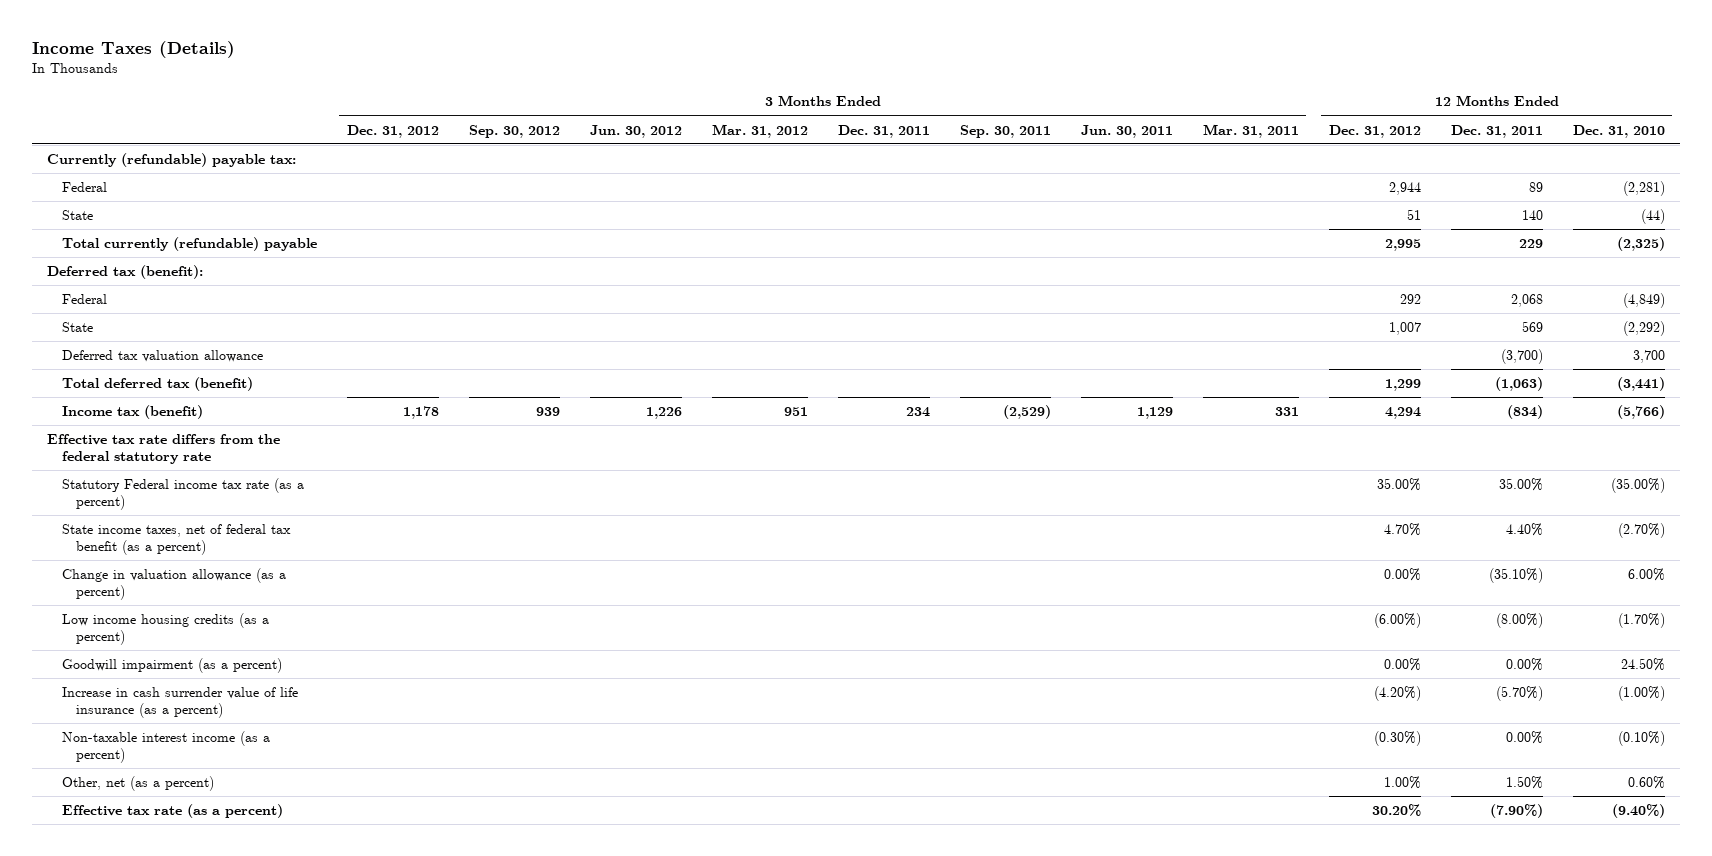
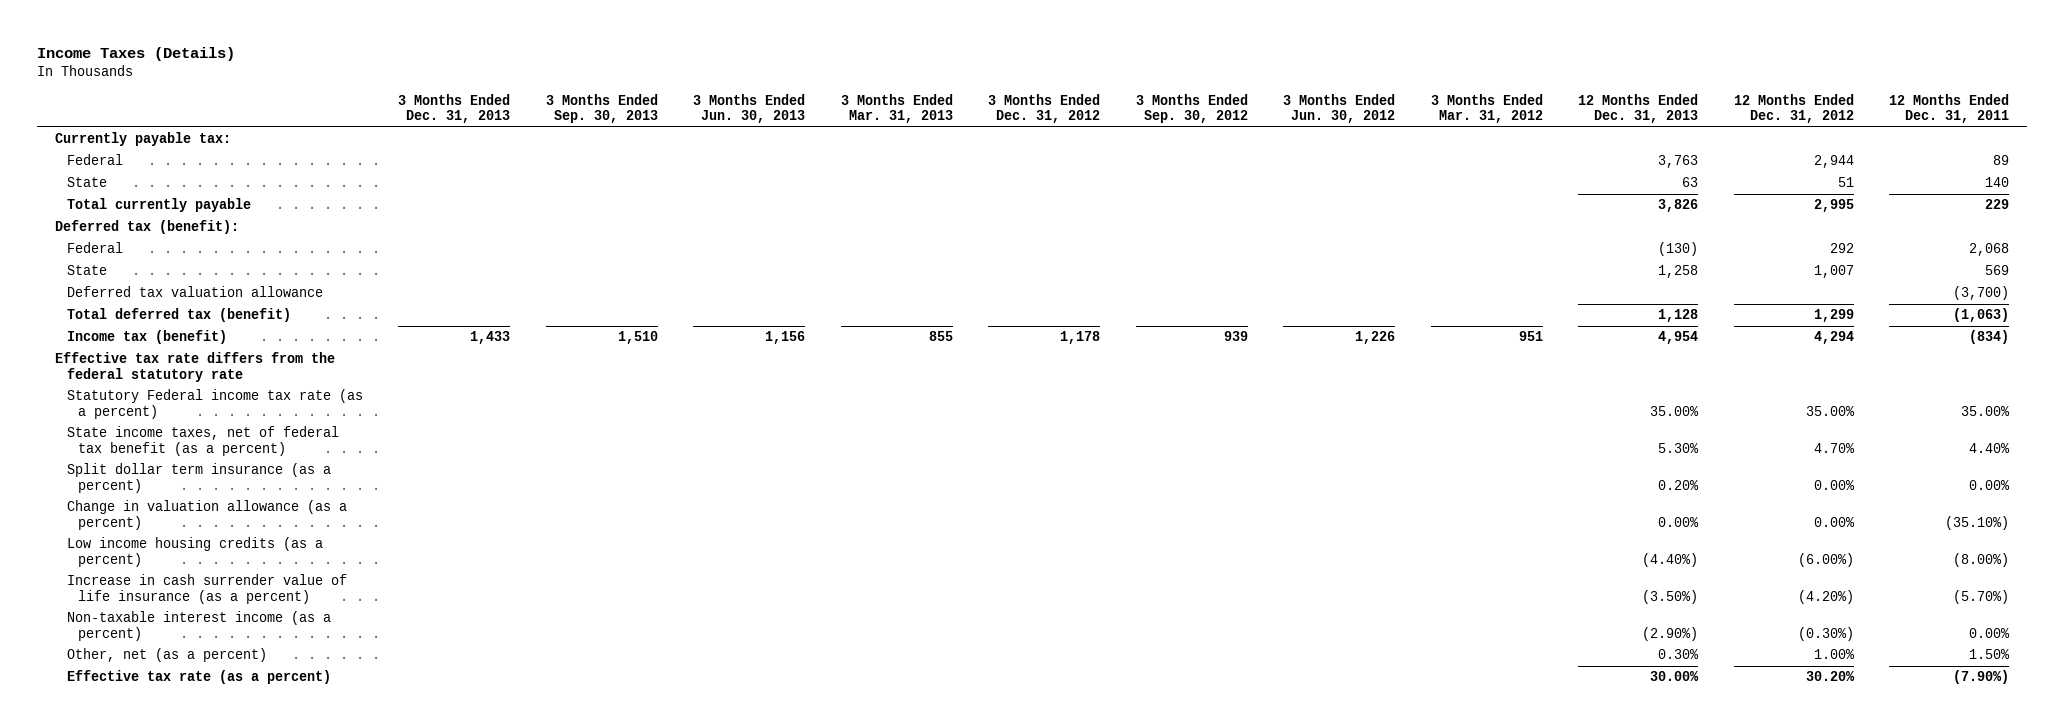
- | 3 Months Ended Dec. 31, 2012 | 3 Months Ended Sep. 30, 2012 | 3 Months Ended Jun. 30, 2012 | 3 Months Ended Mar. 31, 2012 | 3 Months Ended Dec. 31, 2011 | 3 Months Ended Sep. 30, 2011 | 3 Months Ended Jun. 30, 2011 | 3 Months Ended Mar. 31, 2011 | 12 Months Ended Dec. 31, 2012 | 12 Months Ended Dec. 31, 2011 | 12 Months Ended Dec. 31, 2010
+ | 3 Months Ended Dec. 31, 2013 | 3 Months Ended Sep. 30, 2013 | 3 Months Ended Jun. 30, 2013 | 3 Months Ended Mar. 31, 2013 | 3 Months Ended Dec. 31, 2012 | 3 Months Ended Sep. 30, 2012 | 3 Months Ended Jun. 30, 2012 | 3 Months Ended Mar. 31, 2012 | 12 Months Ended Dec. 31, 2013 | 12 Months Ended Dec. 31, 2012 | 12 Months Ended Dec. 31, 2011
- Currently (refundable) payable tax:
+ Currently payable tax:
- Total currently (refundable) payable | | | | | | | | | 2,995 | 229 | (2,325)
+ Total currently payable | | | | | | | | | 3,826 | 2,995 | 229
+ Split dollar term insurance (as a percent) | | | | | | | | | 0.20% | 0.00% | 0.00%
- Goodwill impairment (as a percent) | | | | | | | | | 0.00% | 0.00% | 24.50%

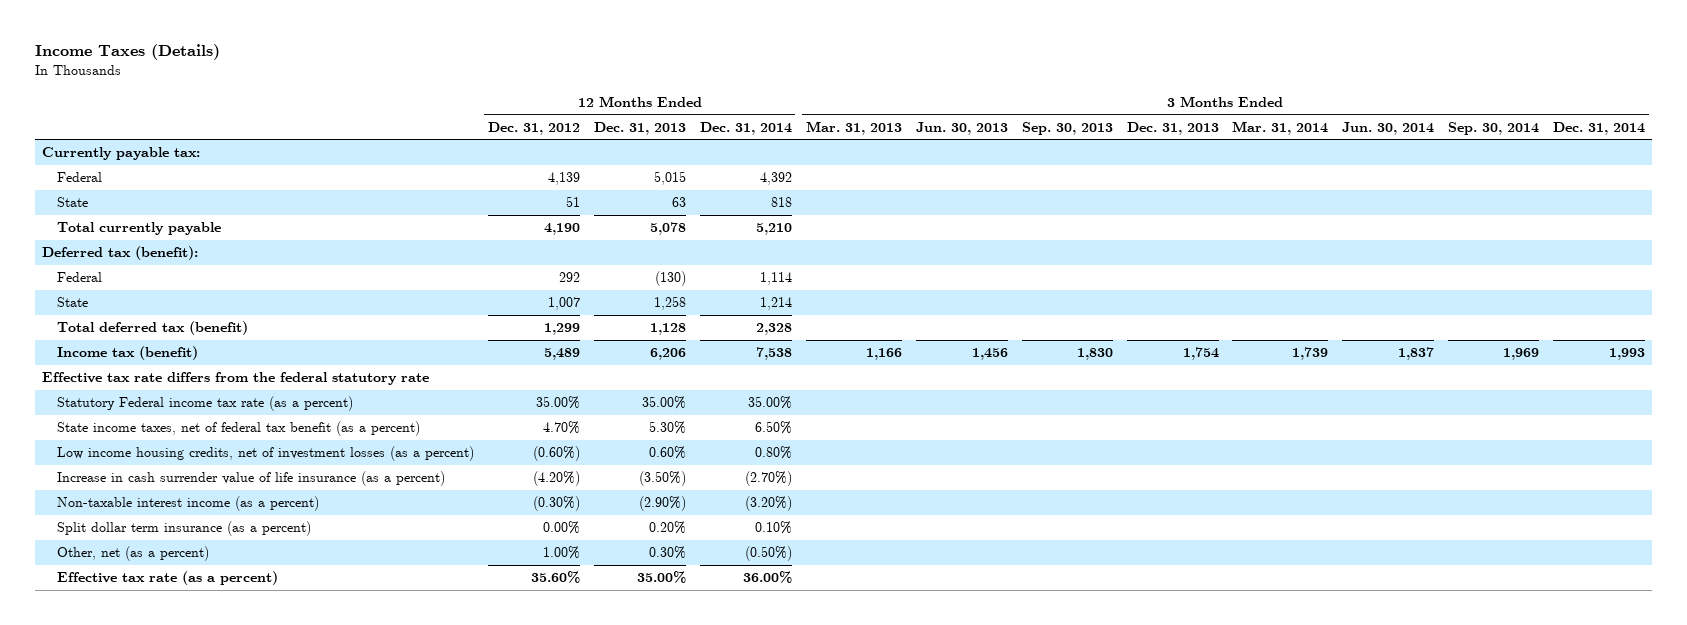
- | 3 Months Ended Dec. 31, 2013 | 3 Months Ended Sep. 30, 2013 | 3 Months Ended Jun. 30, 2013 | 3 Months Ended Mar. 31, 2013 | 3 Months Ended Dec. 31, 2012 | 3 Months Ended Sep. 30, 2012 | 3 Months Ended Jun. 30, 2012 | 3 Months Ended Mar. 31, 2012 | 12 Months Ended Dec. 31, 2013 | 12 Months Ended Dec. 31, 2012 | 12 Months Ended Dec. 31, 2011
+ | 12 Months Ended Dec. 31, 2012 | 12 Months Ended Dec. 31, 2013 | 12 Months Ended Dec. 31, 2014 | 3 Months Ended Mar. 31, 2013 | 3 Months Ended Jun. 30, 2013 | 3 Months Ended Sep. 30, 2013 | 3 Months Ended Dec. 31, 2013 | 3 Months Ended Mar. 31, 2014 | 3 Months Ended Jun. 30, 2014 | 3 Months Ended Sep. 30, 2014 | 3 Months Ended Dec. 31, 2014
- Federal | | | | | | | | | 3,763 | 2,944 | 89
+ Federal | 4,139 | 5,015 | 4,392 | | | | | | | |
- Total currently payable | | | | | | | | | 3,826 | 2,995 | 229
+ Total currently payable | 4,190 | 5,078 | 5,210 | | | | | | | |
- Deferred tax valuation allowance | | | | | | | | | | | (3,700)
- Income tax (benefit) | 1,433 | 1,510 | 1,156 | 855 | 1,178 | 939 | 1,226 | 951 | 4,954 | 4,294 | (834)
+ Income tax (benefit) | 5,489 | 6,206 | 7,538 | 1,166 | 1,456 | 1,830 | 1,754 | 1,739 | 1,837 | 1,969 | 1,993
- Change in valuation allowance (as a percent) | | | | | | | | | 0.00% | 0.00% | (35.10%)
- Low income housing credits (as a percent) | | | | | | | | | (4.40%) | (6.00%) | (8.00%)
+ Low income housing credits, net of investment losses (as a percent) | (0.60%) | 0.60% | 0.80% | | | | | | | |
moved down: Split dollar term insurance (as a percent) | 0.00% | 0.20% | 0.10% | | | | | | | |
- Effective tax rate (as a percent) | | | | | | | | | 30.00% | 30.20% | (7.90%)
+ Effective tax rate (as a percent) | 35.60% | 35.00% | 36.00% | | | | | | | |

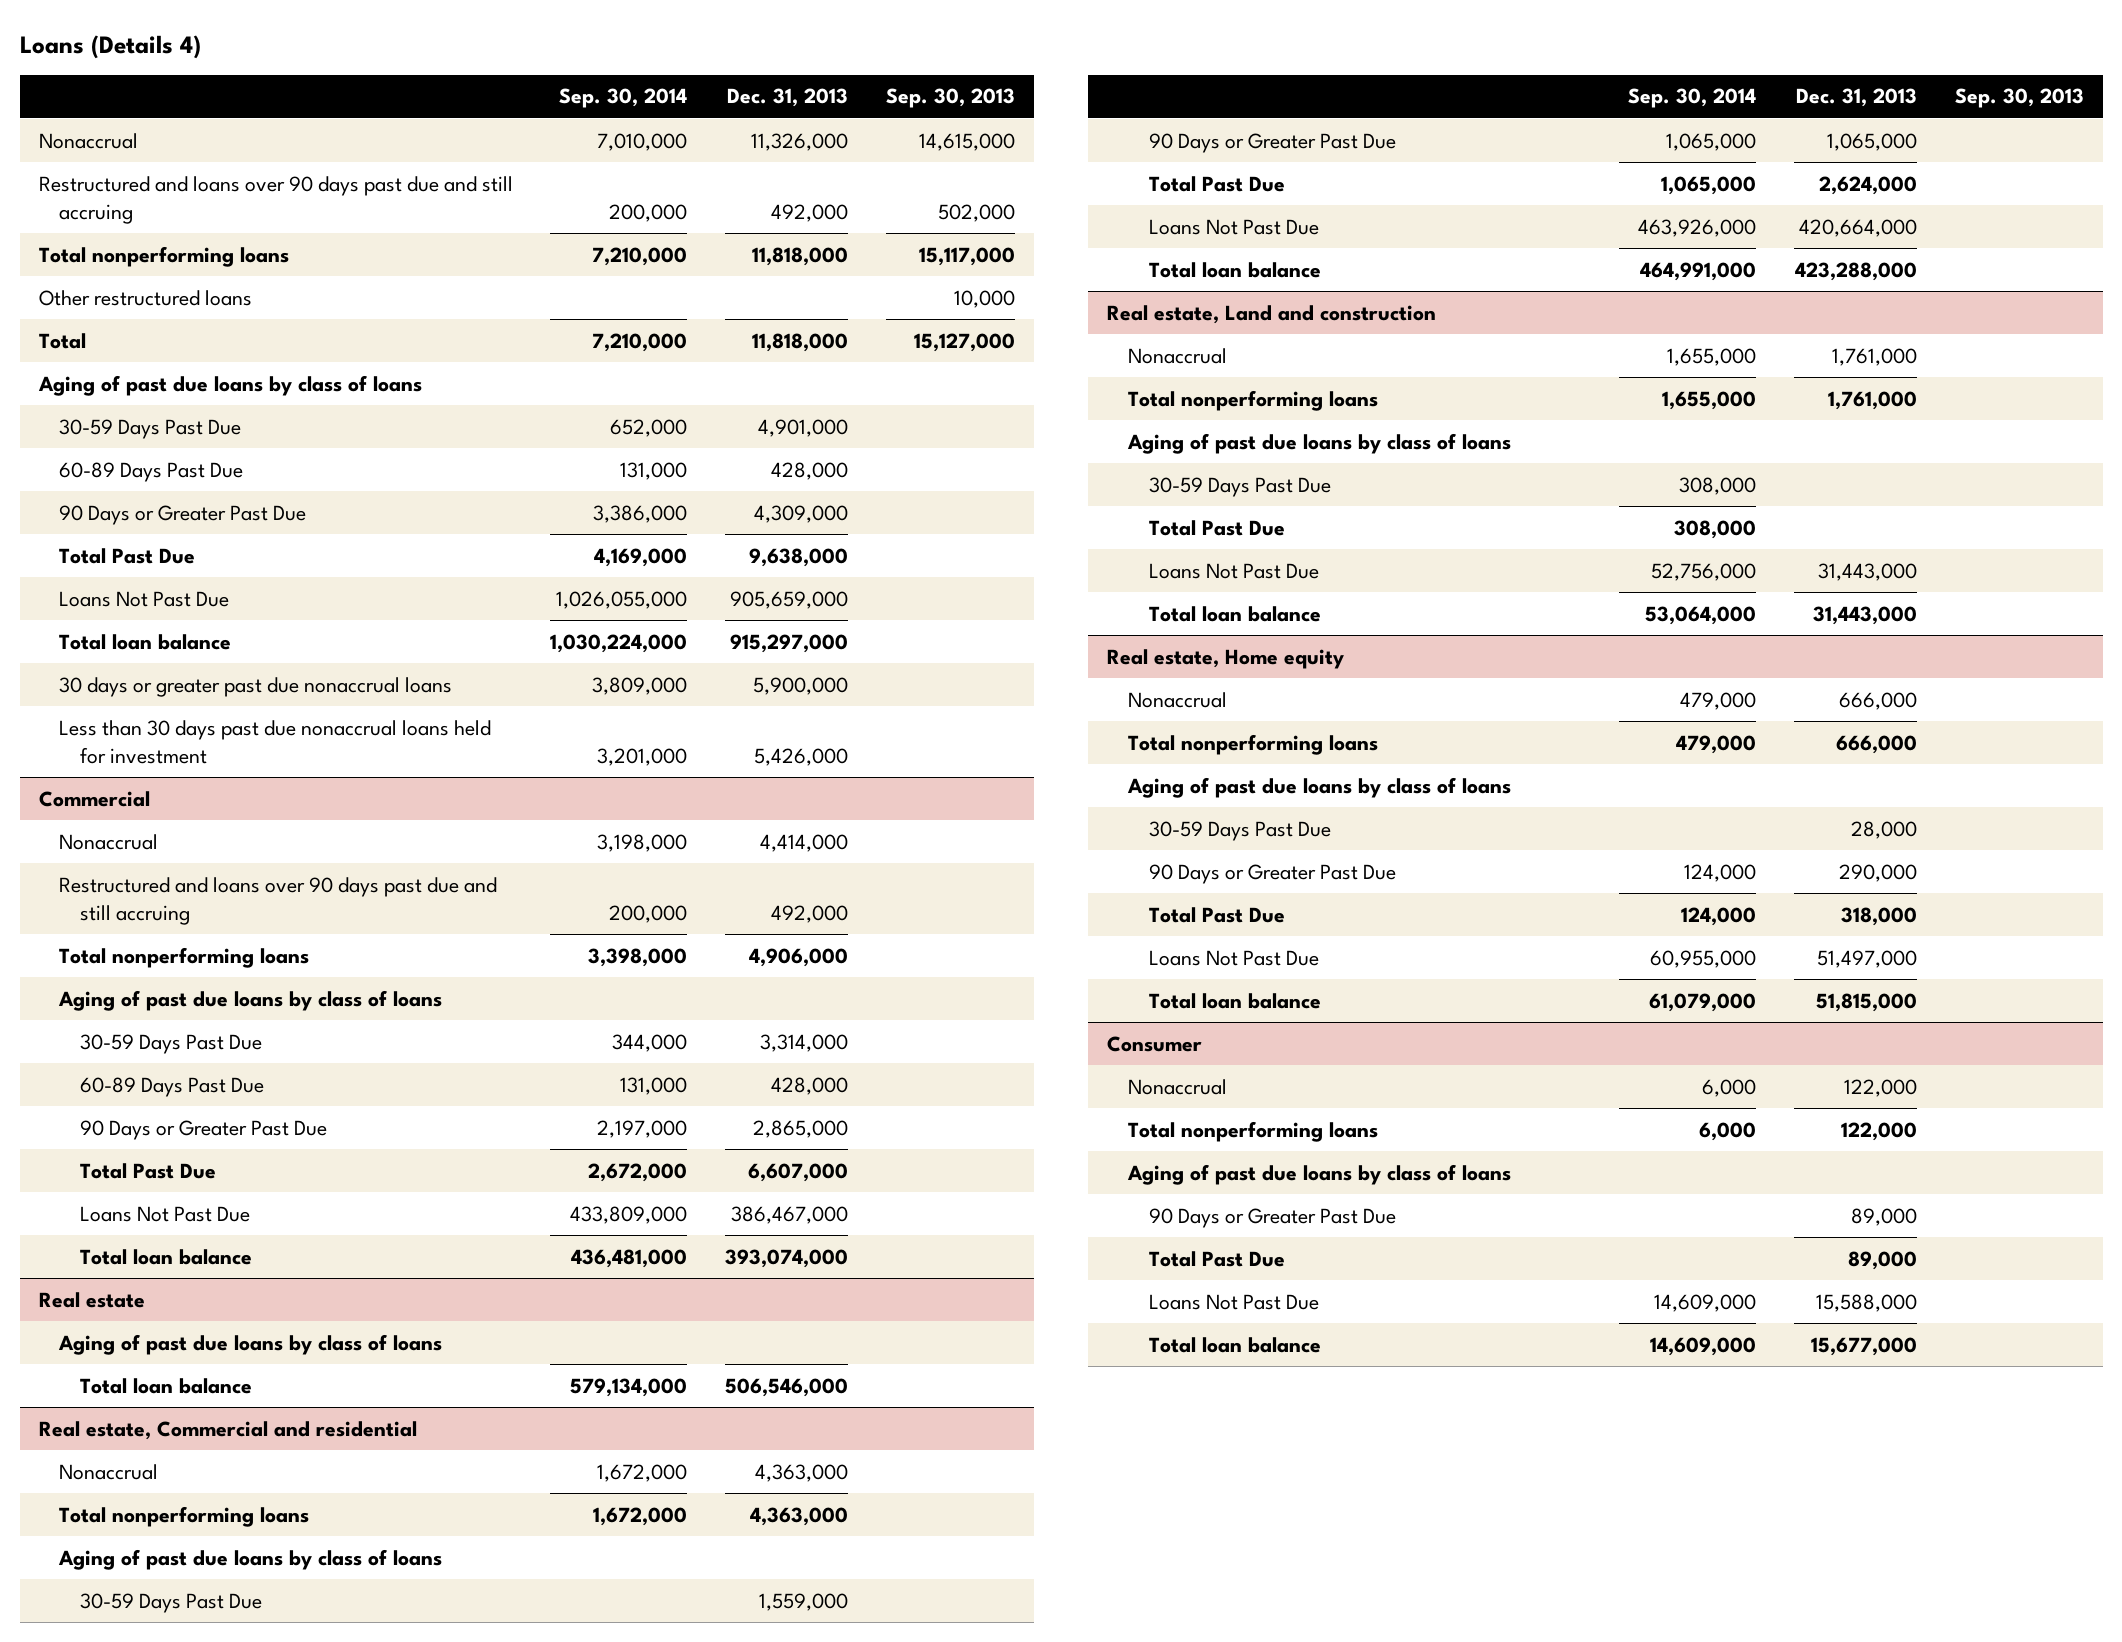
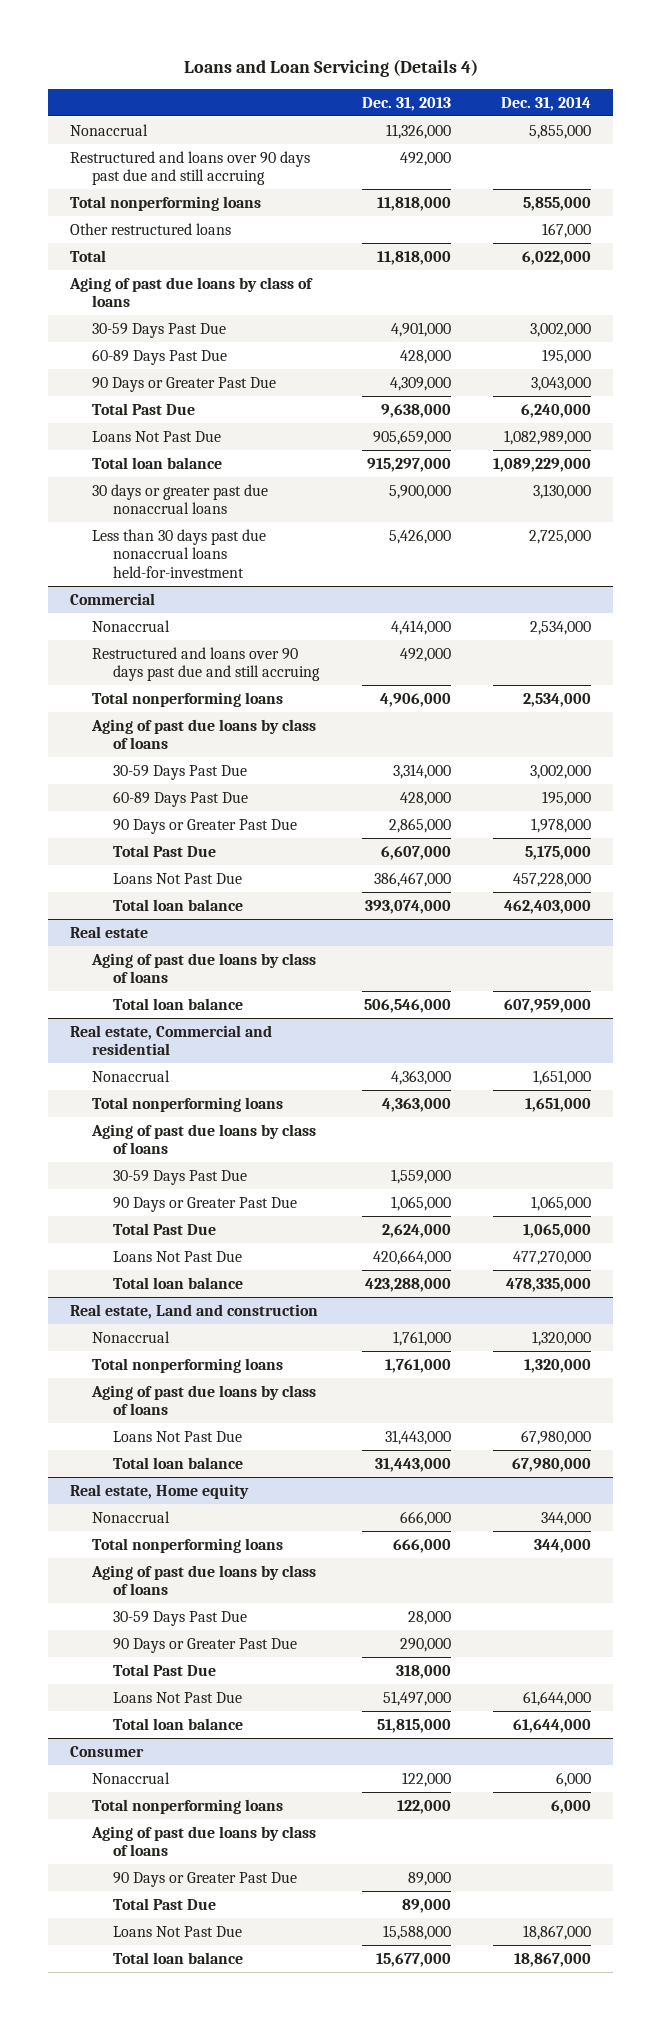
- Loans (Details 4)
+ Loans and Loan Servicing (Details 4)
- | Sep. 30, 2014 | Dec. 31, 2013 | Sep. 30, 2013
+ | Dec. 31, 2013 | Dec. 31, 2014
- Less than 30 days past due nonaccrual loans held for investment | 3,201,000 | 5,426,000 |
+ Less than 30 days past due nonaccrual loans held-for-investment | 5,426,000 | 2,725,000
@ Real estate, Land and construction
- 30-59 Days Past Due | 308,000 | |
- Total Past Due | 308,000 | |

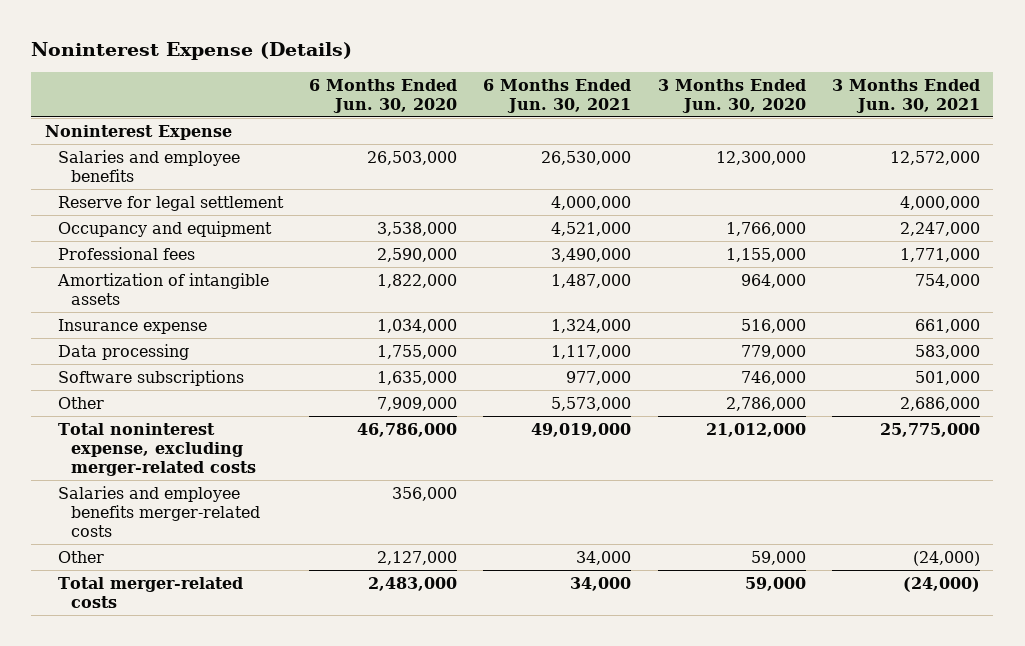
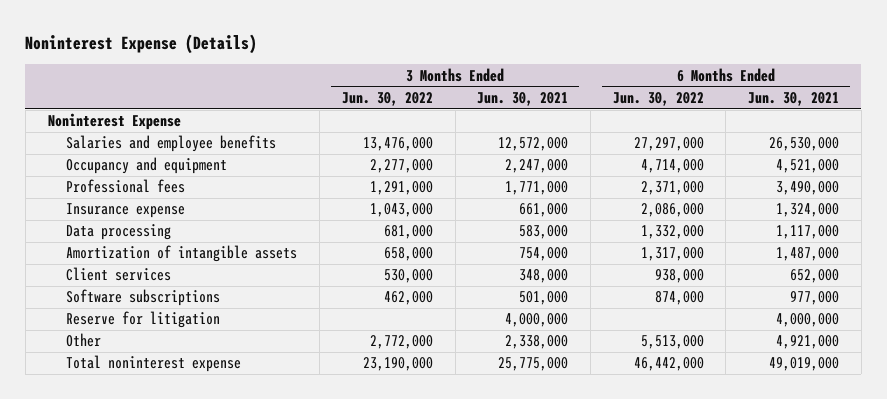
- | 6 Months Ended Jun. 30, 2020 | 6 Months Ended Jun. 30, 2021 | 3 Months Ended Jun. 30, 2020 | 3 Months Ended Jun. 30, 2021
+ | 3 Months Ended Jun. 30, 2022 | 3 Months Ended Jun. 30, 2021 | 6 Months Ended Jun. 30, 2022 | 6 Months Ended Jun. 30, 2021
- Reserve for legal settlement | | 4,000,000 | | 4,000,000
moved down: Amortization of intangible assets | 658,000 | 754,000 | 1,317,000 | 1,487,000
+ Client services | 530,000 | 348,000 | 938,000 | 652,000
- Other | 7,909,000 | 5,573,000 | 2,786,000 | 2,686,000
- Total noninterest expense, excluding merger-related costs | 46,786,000 | 49,019,000 | 21,012,000 | 25,775,000
- Salaries and employee benefits merger-related costs | 356,000 | | |
- Other | 2,127,000 | 34,000 | 59,000 | (24,000)
- Total merger-related costs | 2,483,000 | 34,000 | 59,000 | (24,000)
+ Reserve for litigation | | 4,000,000 | | 4,000,000
+ Other | 2,772,000 | 2,338,000 | 5,513,000 | 4,921,000
+ Total noninterest expense | 23,190,000 | 25,775,000 | 46,442,000 | 49,019,000

